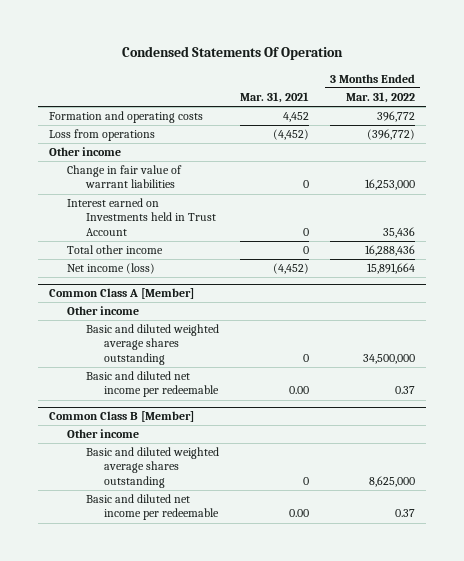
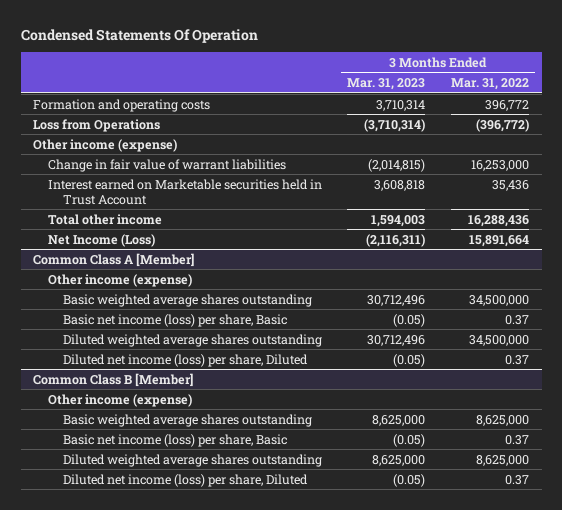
- | Mar. 31, 2021 | 3 Months Ended Mar. 31, 2022
+ | 3 Months Ended Mar. 31, 2023 | 3 Months Ended Mar. 31, 2022
- Loss from operations | (4,452) | (396,772)
- Other income
+ Loss from Operations | (3,710,314) | (396,772)
+ Other income (expense)
- Interest earned on Investments held in Trust Account | 0 | 35,436
+ Interest earned on Marketable securities held in Trust Account | 3,608,818 | 35,436
- Net income (loss) | (4,452) | 15,891,664
+ Net Income (Loss) | (2,116,311) | 15,891,664
@ Common Class A [Member]
- Other income
- Basic and diluted weighted average shares outstanding | 0 | 34,500,000
- Basic and diluted net income per redeemable | 0.00 | 0.37
+ Other income (expense)
+ Basic weighted average shares outstanding | 30,712,496 | 34,500,000
+ Basic net income (loss) per share, Basic | (0.05) | 0.37
+ Diluted weighted average shares outstanding | 30,712,496 | 34,500,000
+ Diluted net income (loss) per share, Diluted | (0.05) | 0.37
@ Common Class B [Member]
- Other income
- Basic and diluted weighted average shares outstanding | 0 | 8,625,000
- Basic and diluted net income per redeemable | 0.00 | 0.37
+ Other income (expense)
+ Basic weighted average shares outstanding | 8,625,000 | 8,625,000
+ Basic net income (loss) per share, Basic | (0.05) | 0.37
+ Diluted weighted average shares outstanding | 8,625,000 | 8,625,000
+ Diluted net income (loss) per share, Diluted | (0.05) | 0.37

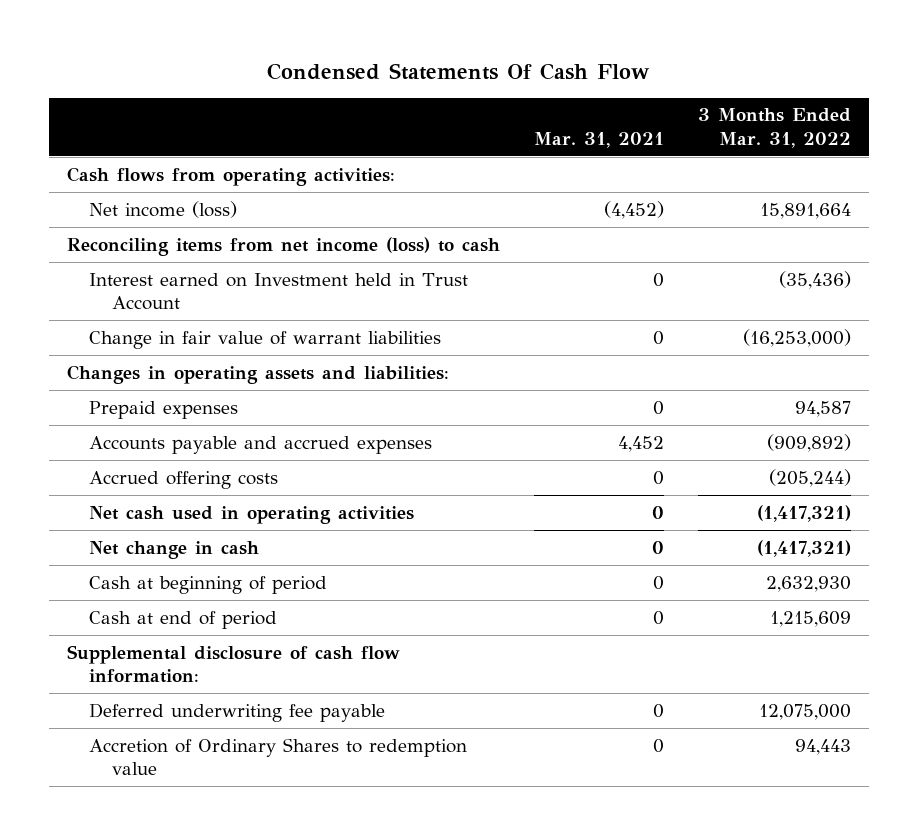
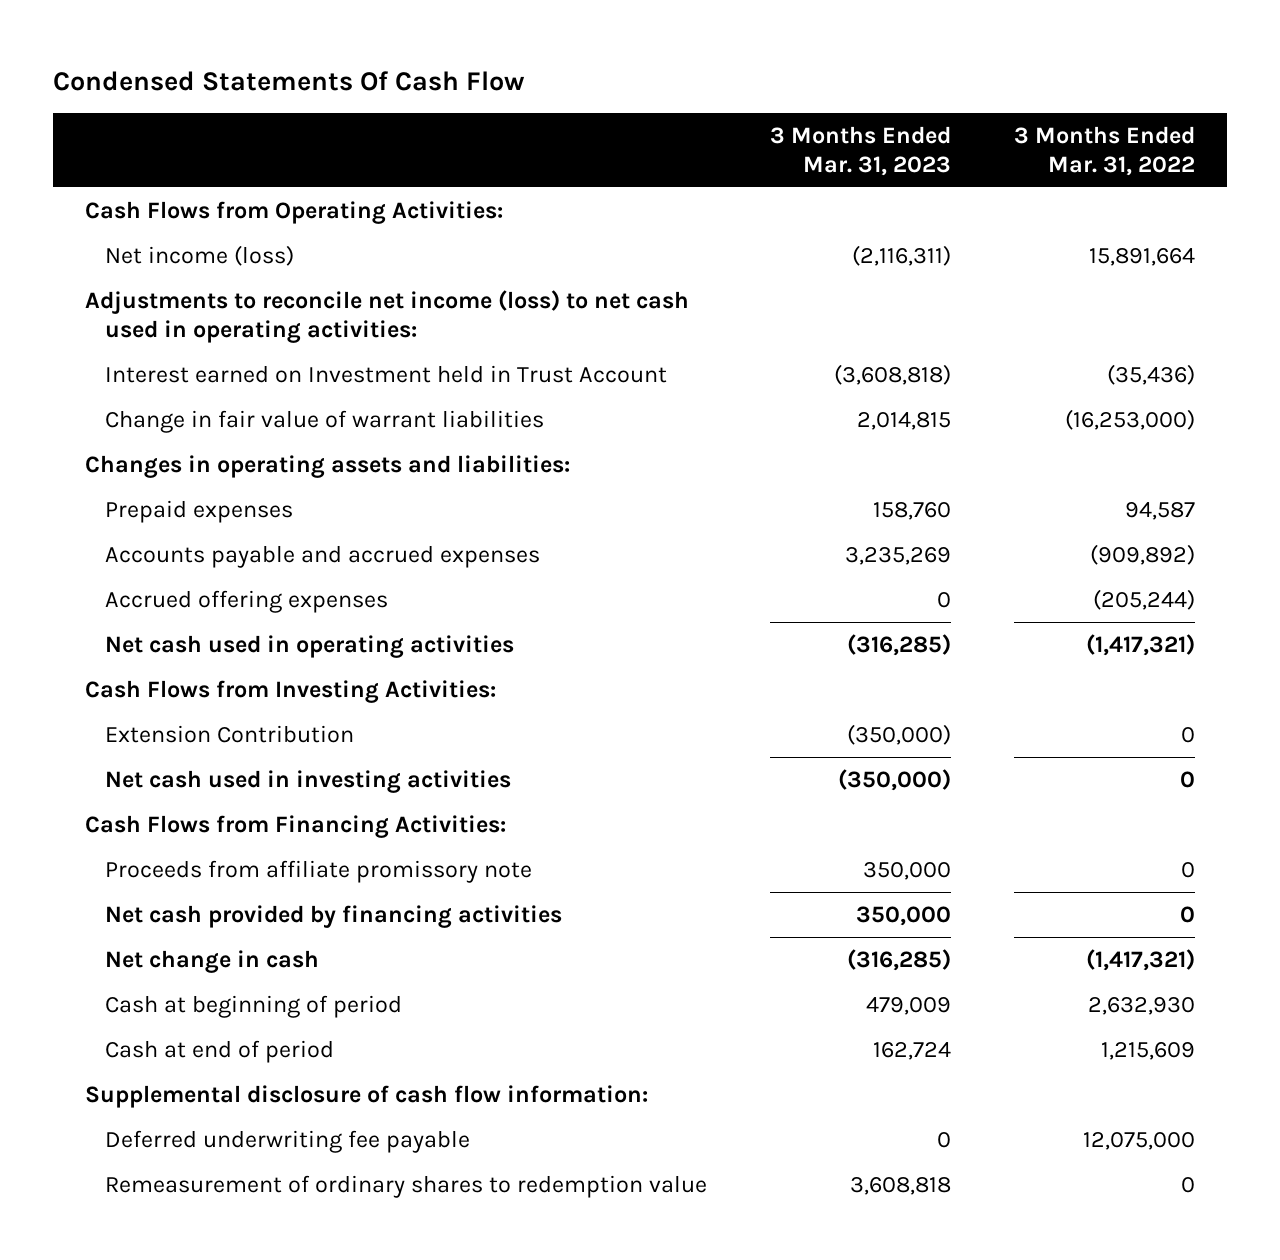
- | Mar. 31, 2021 | 3 Months Ended Mar. 31, 2022
+ | 3 Months Ended Mar. 31, 2023 | 3 Months Ended Mar. 31, 2022
- Cash flows from operating activities:
+ Cash Flows from Operating Activities:
- Reconciling items from net income (loss) to cash
+ Adjustments to reconcile net income (loss) to net cash used in operating activities:
- Accrued offering costs | 0 | (205,244)
+ Accrued offering expenses | 0 | (205,244)
+ Cash Flows from Investing Activities:
+ Extension Contribution | (350,000) | 0
+ Net cash used in investing activities | (350,000) | 0
+ Cash Flows from Financing Activities:
+ Proceeds from affiliate promissory note | 350,000 | 0
+ Net cash provided by financing activities | 350,000 | 0
- Accretion of Ordinary Shares to redemption value | 0 | 94,443
+ Remeasurement of ordinary shares to redemption value | 3,608,818 | 0

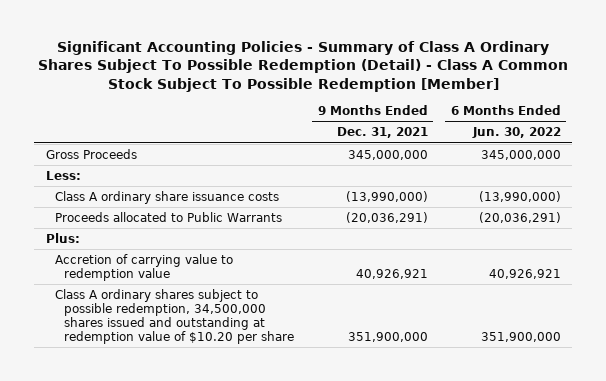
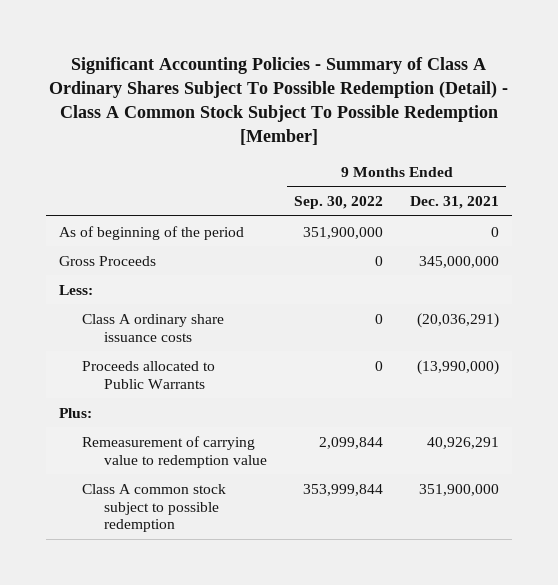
- | 9 Months Ended Dec. 31, 2021 | 6 Months Ended Jun. 30, 2022
+ | 9 Months Ended Sep. 30, 2022 | 9 Months Ended Dec. 31, 2021
+ As of beginning of the period | 351,900,000 | 0
- Class A ordinary share issuance costs | (13,990,000) | (13,990,000)
- Proceeds allocated to Public Warrants | (20,036,291) | (20,036,291)
+ Class A ordinary share issuance costs | 0 | (20,036,291)
+ Proceeds allocated to Public Warrants | 0 | (13,990,000)
- Accretion of carrying value to redemption value | 40,926,921 | 40,926,921
- Class A ordinary shares subject to possible redemption, 34,500,000 shares issued and outstanding at redemption value of $10.20 per share | 351,900,000 | 351,900,000
+ Remeasurement of carrying value to redemption value | 2,099,844 | 40,926,291
+ Class A common stock subject to possible redemption | 353,999,844 | 351,900,000

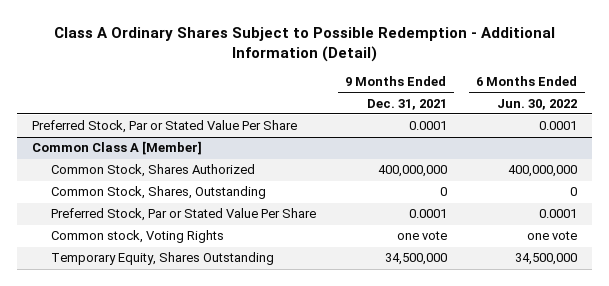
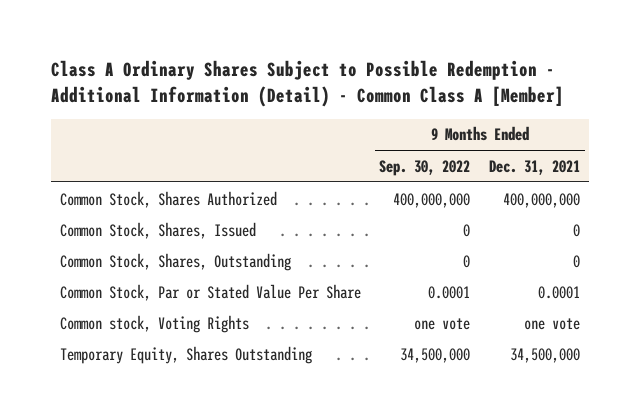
- Class A Ordinary Shares Subject to Possible Redemption - Additional Information (Detail)
+ Class A Ordinary Shares Subject to Possible Redemption - Additional Information (Detail) - Common Class A [Member]
- | 9 Months Ended Dec. 31, 2021 | 6 Months Ended Jun. 30, 2022
+ | 9 Months Ended Sep. 30, 2022 | 9 Months Ended Dec. 31, 2021
- Preferred Stock, Par or Stated Value Per Share | 0.0001 | 0.0001
- Common Class A [Member]
+ Common Stock, Shares, Issued | 0 | 0
- Preferred Stock, Par or Stated Value Per Share | 0.0001 | 0.0001
+ Common Stock, Par or Stated Value Per Share | 0.0001 | 0.0001

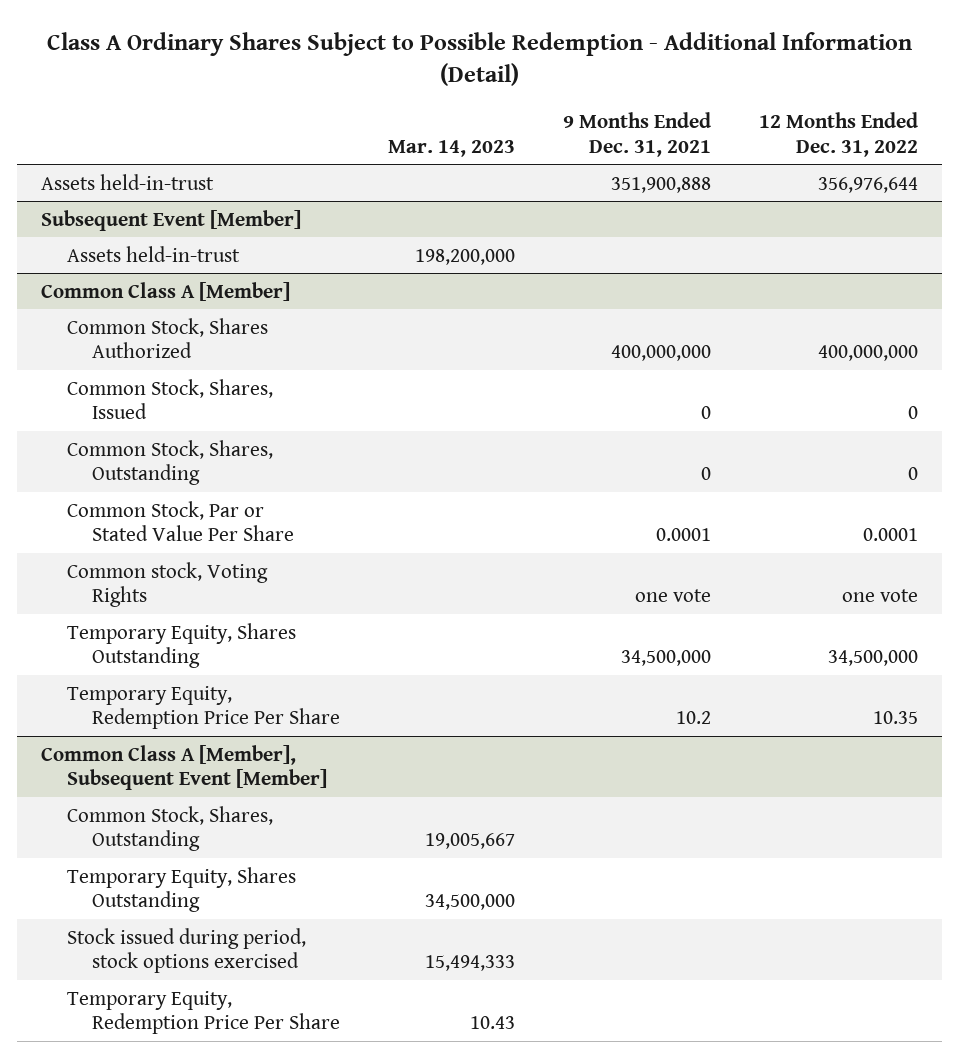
- Class A Ordinary Shares Subject to Possible Redemption - Additional Information (Detail) - Common Class A [Member]
+ Class A Ordinary Shares Subject to Possible Redemption - Additional Information (Detail)
- | 9 Months Ended Sep. 30, 2022 | 9 Months Ended Dec. 31, 2021
+ | Mar. 14, 2023 | 9 Months Ended Dec. 31, 2021 | 12 Months Ended Dec. 31, 2022
+ Assets held-in-trust | | 351,900,888 | 356,976,644
+ Subsequent Event [Member]
+ Assets held-in-trust | 198,200,000 | |
+ Common Class A [Member]
+ Temporary Equity, Redemption Price Per Share | | 10.2 | 10.35
+ Common Class A [Member], Subsequent Event [Member]
+ Common Stock, Shares, Outstanding | 19,005,667 | |
+ Temporary Equity, Shares Outstanding | 34,500,000 | |
+ Stock issued during period, stock options exercised | 15,494,333 | |
+ Temporary Equity, Redemption Price Per Share | 10.43 | |

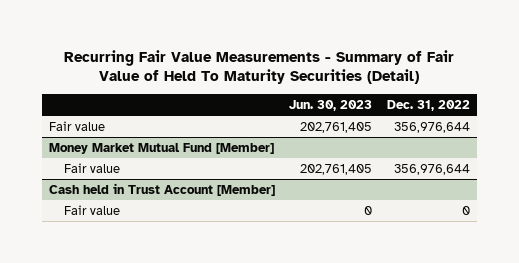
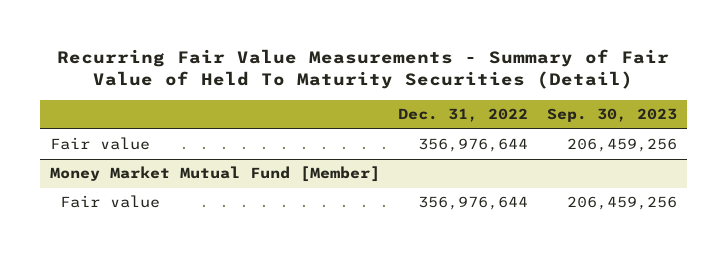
- | Jun. 30, 2023 | Dec. 31, 2022
+ | Dec. 31, 2022 | Sep. 30, 2023
- Cash held in Trust Account [Member]
- Fair value | 0 | 0

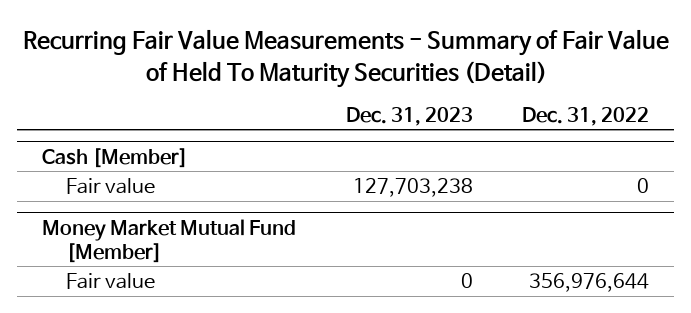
- | Dec. 31, 2022 | Sep. 30, 2023
+ | Dec. 31, 2023 | Dec. 31, 2022
- Fair value | 356,976,644 | 206,459,256
+ Cash [Member]
+ Fair value | 127,703,238 | 0

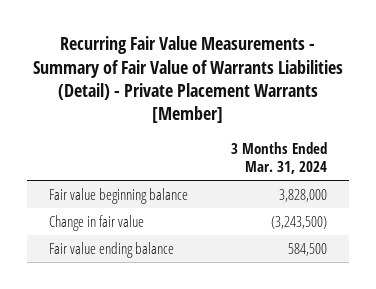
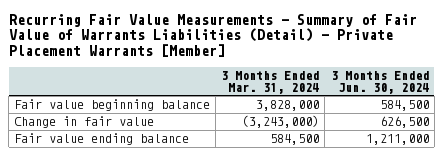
- | 3 Months Ended Mar. 31, 2024
+ | 3 Months Ended Mar. 31, 2024 | 3 Months Ended Jun. 30, 2024
- Change in fair value | (3,243,500)
+ Change in fair value | (3,243,000) | 626,500

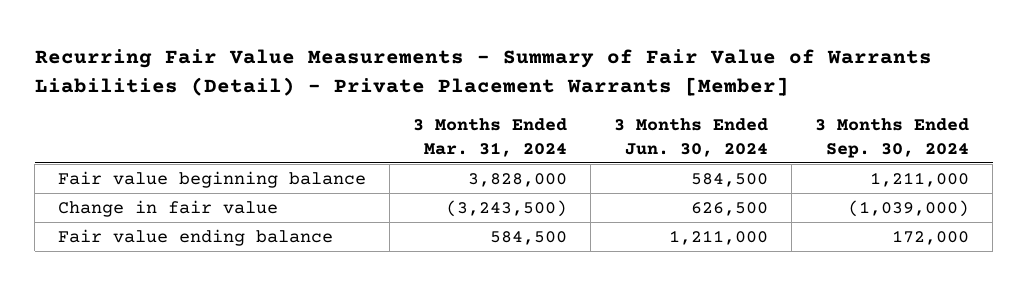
- | 3 Months Ended Mar. 31, 2024 | 3 Months Ended Jun. 30, 2024
+ | 3 Months Ended Mar. 31, 2024 | 3 Months Ended Jun. 30, 2024 | 3 Months Ended Sep. 30, 2024
- Change in fair value | (3,243,000) | 626,500
+ Change in fair value | (3,243,500) | 626,500 | (1,039,000)

